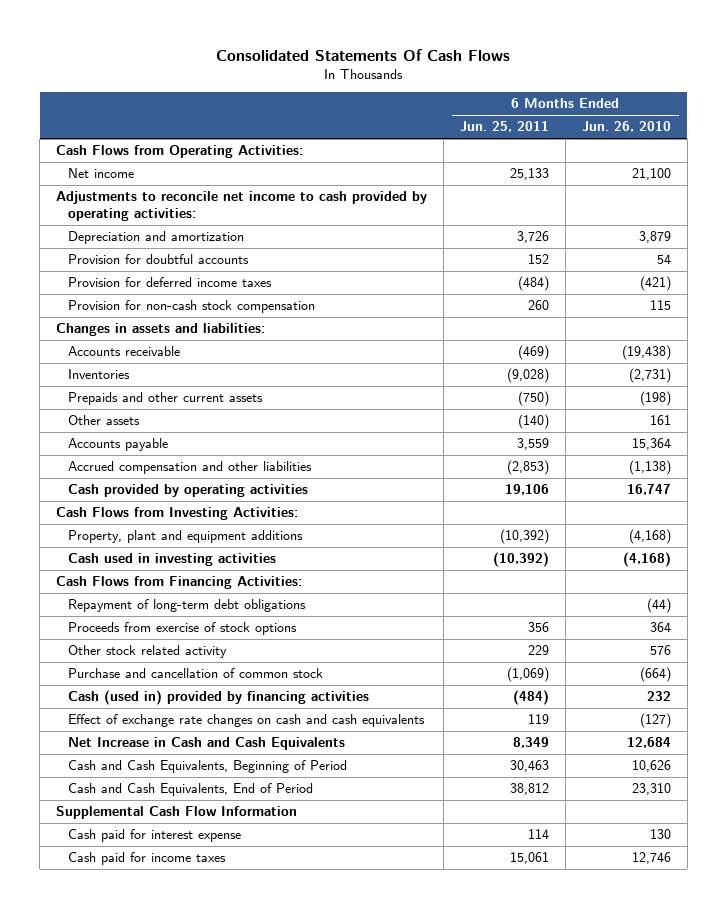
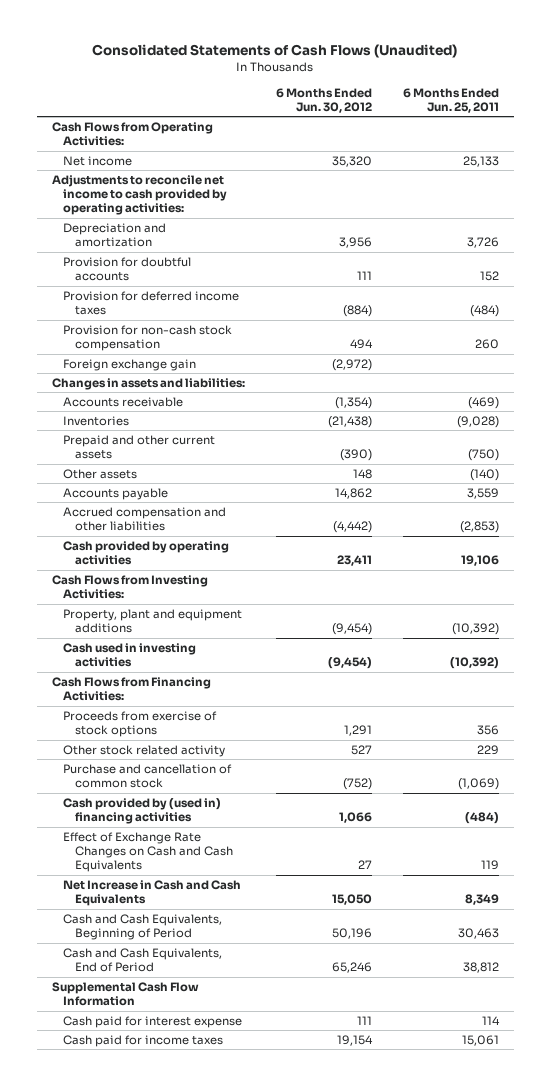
- Consolidated Statements Of Cash Flows
+ Consolidated Statements of Cash Flows (Unaudited)
- | 6 Months Ended Jun. 25, 2011 | 6 Months Ended Jun. 26, 2010
+ | 6 Months Ended Jun. 30, 2012 | 6 Months Ended Jun. 25, 2011
+ Foreign exchange gain | (2,972) |
- Prepaids and other current assets | (750) | (198)
+ Prepaid and other current assets | (390) | (750)
- Repayment of long-term debt obligations | | (44)
- Cash (used in) provided by financing activities | (484) | 232
- Effect of exchange rate changes on cash and cash equivalents | 119 | (127)
+ Cash provided by (used in) financing activities | 1,066 | (484)
+ Effect of Exchange Rate Changes on Cash and Cash Equivalents | 27 | 119

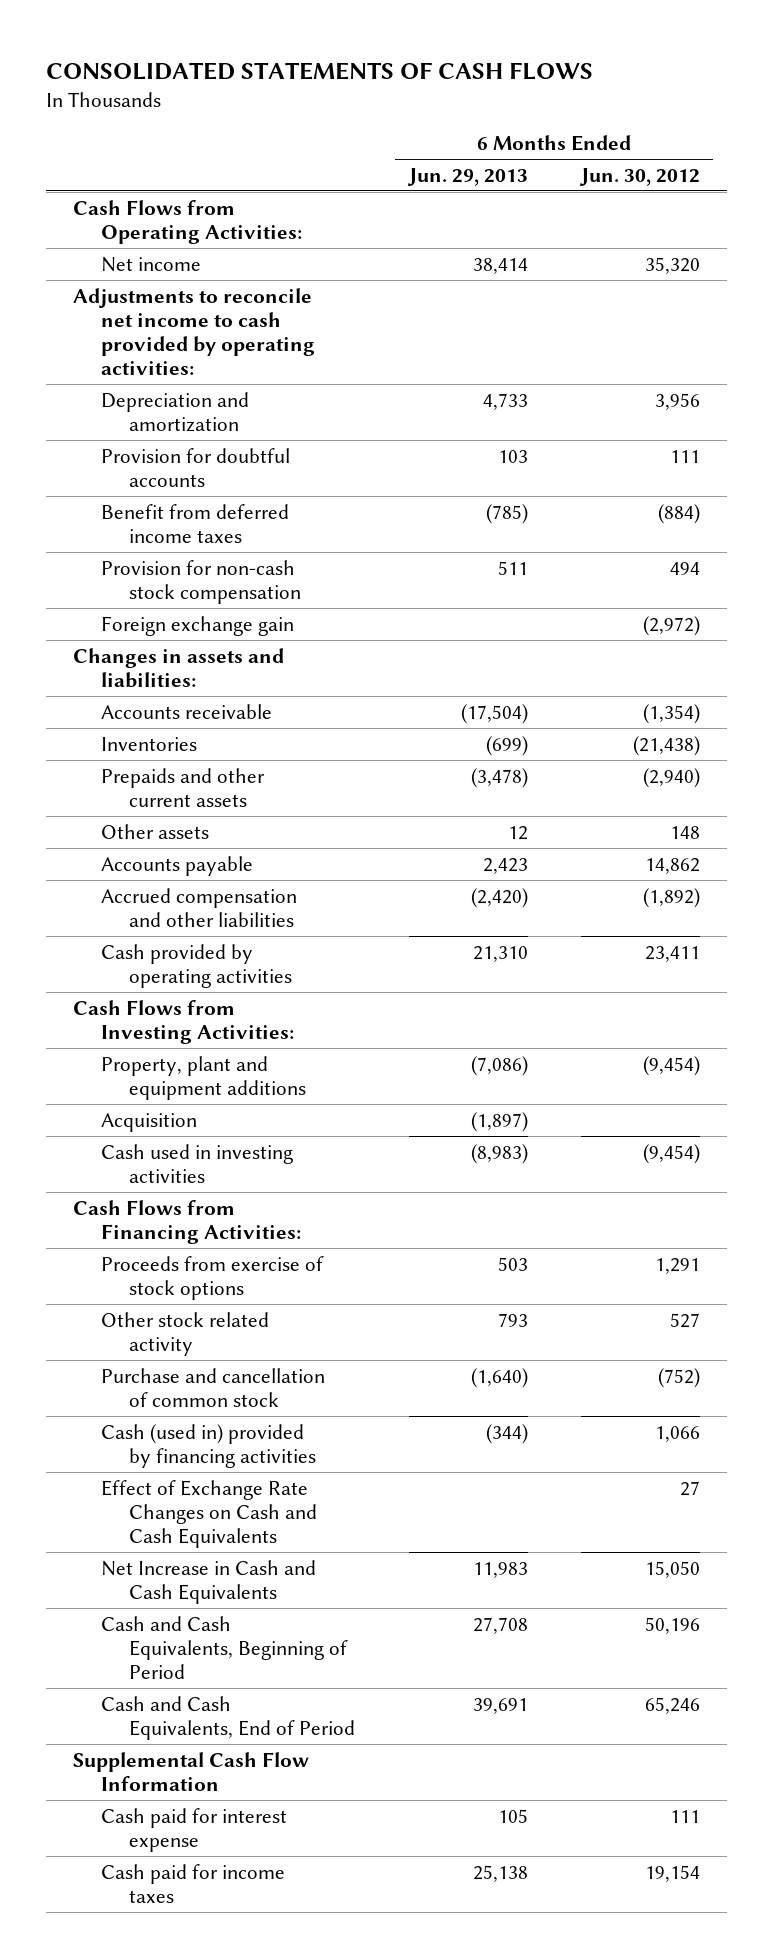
- Consolidated Statements of Cash Flows (Unaudited)
+ CONSOLIDATED STATEMENTS OF CASH FLOWS
- | 6 Months Ended Jun. 30, 2012 | 6 Months Ended Jun. 25, 2011
+ | 6 Months Ended Jun. 29, 2013 | 6 Months Ended Jun. 30, 2012
- Provision for deferred income taxes | (884) | (484)
+ Benefit from deferred income taxes | (785) | (884)
- Prepaid and other current assets | (390) | (750)
+ Prepaids and other current assets | (3,478) | (2,940)
- Accrued compensation and other liabilities | (4,442) | (2,853)
+ Accrued compensation and other liabilities | (2,420) | (1,892)
+ Acquisition | (1,897) |
- Cash provided by (used in) financing activities | 1,066 | (484)
+ Cash (used in) provided by financing activities | (344) | 1,066

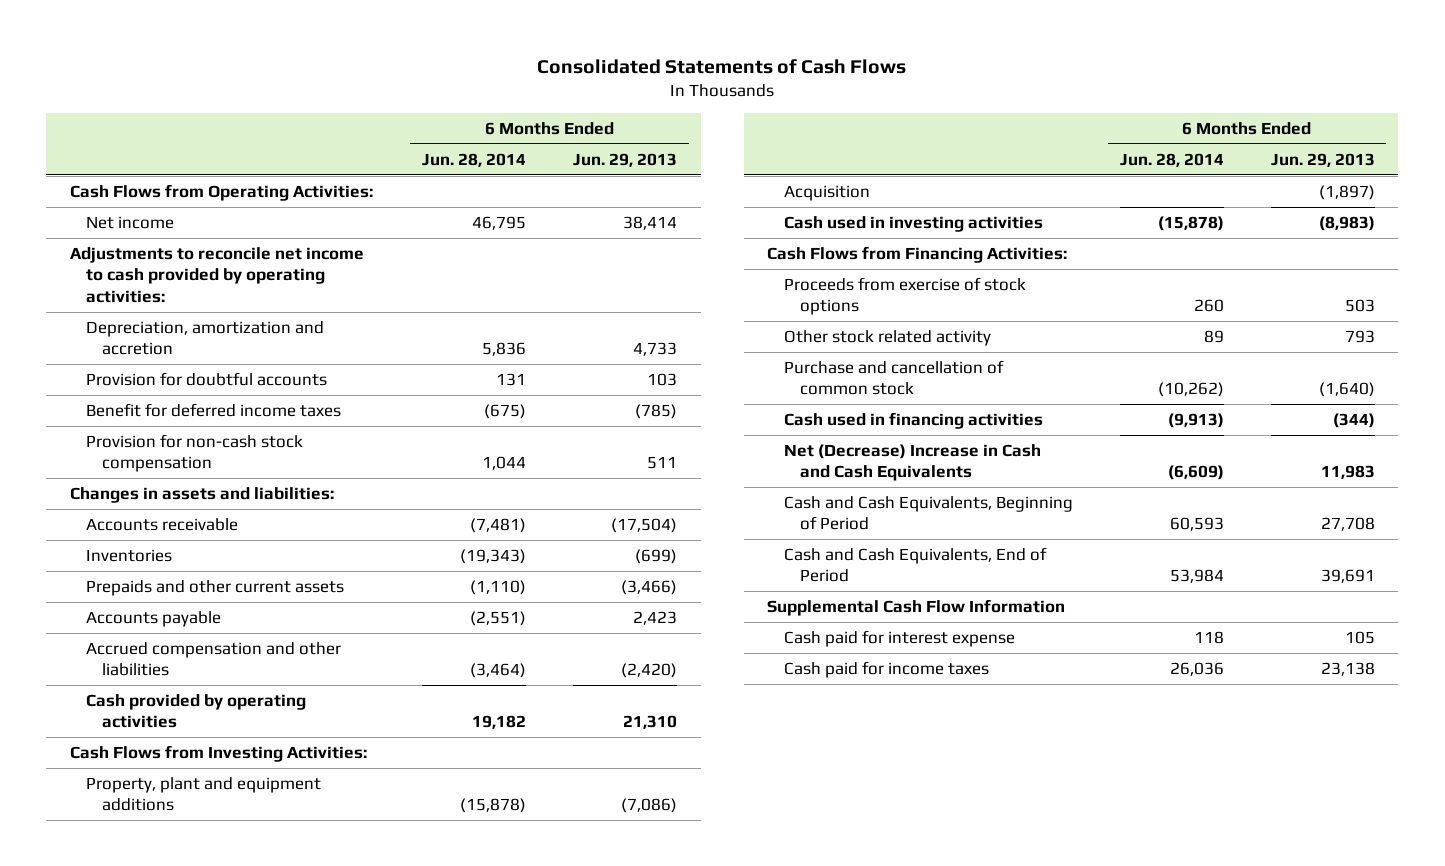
- CONSOLIDATED STATEMENTS OF CASH FLOWS
+ Consolidated Statements of Cash Flows
- | 6 Months Ended Jun. 29, 2013 | 6 Months Ended Jun. 30, 2012
+ | 6 Months Ended Jun. 28, 2014 | 6 Months Ended Jun. 29, 2013
- Depreciation and amortization | 4,733 | 3,956
+ Depreciation, amortization and accretion | 5,836 | 4,733
- Benefit from deferred income taxes | (785) | (884)
+ Benefit for deferred income taxes | (675) | (785)
- Foreign exchange gain | | (2,972)
- Prepaids and other current assets | (3,478) | (2,940)
- Other assets | 12 | 148
+ Prepaids and other current assets | (1,110) | (3,466)
- Cash (used in) provided by financing activities | (344) | 1,066
- Effect of Exchange Rate Changes on Cash and Cash Equivalents | | 27
- Net Increase in Cash and Cash Equivalents | 11,983 | 15,050
+ Cash used in financing activities | (9,913) | (344)
+ Net (Decrease) Increase in Cash and Cash Equivalents | (6,609) | 11,983
- Cash paid for income taxes | 25,138 | 19,154
+ Cash paid for income taxes | 26,036 | 23,138

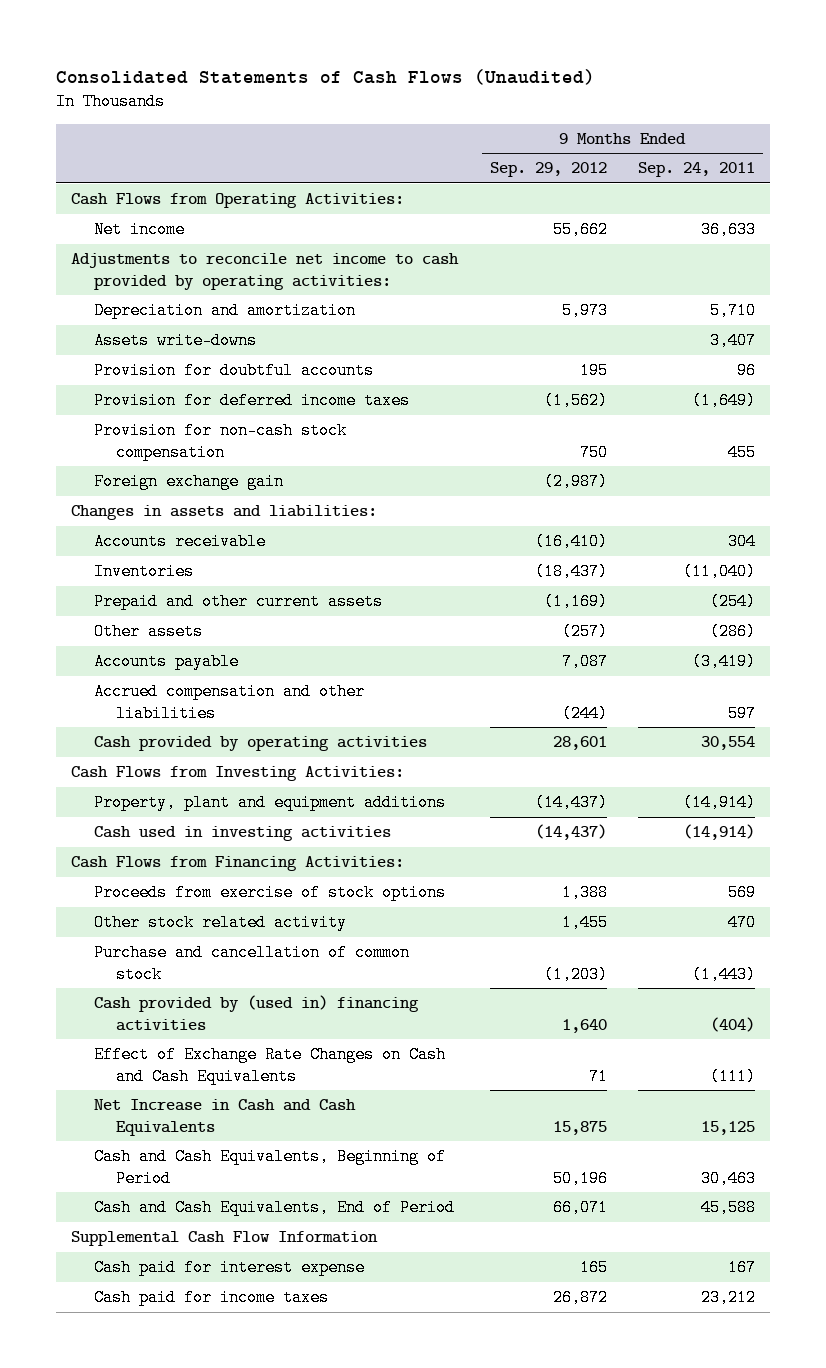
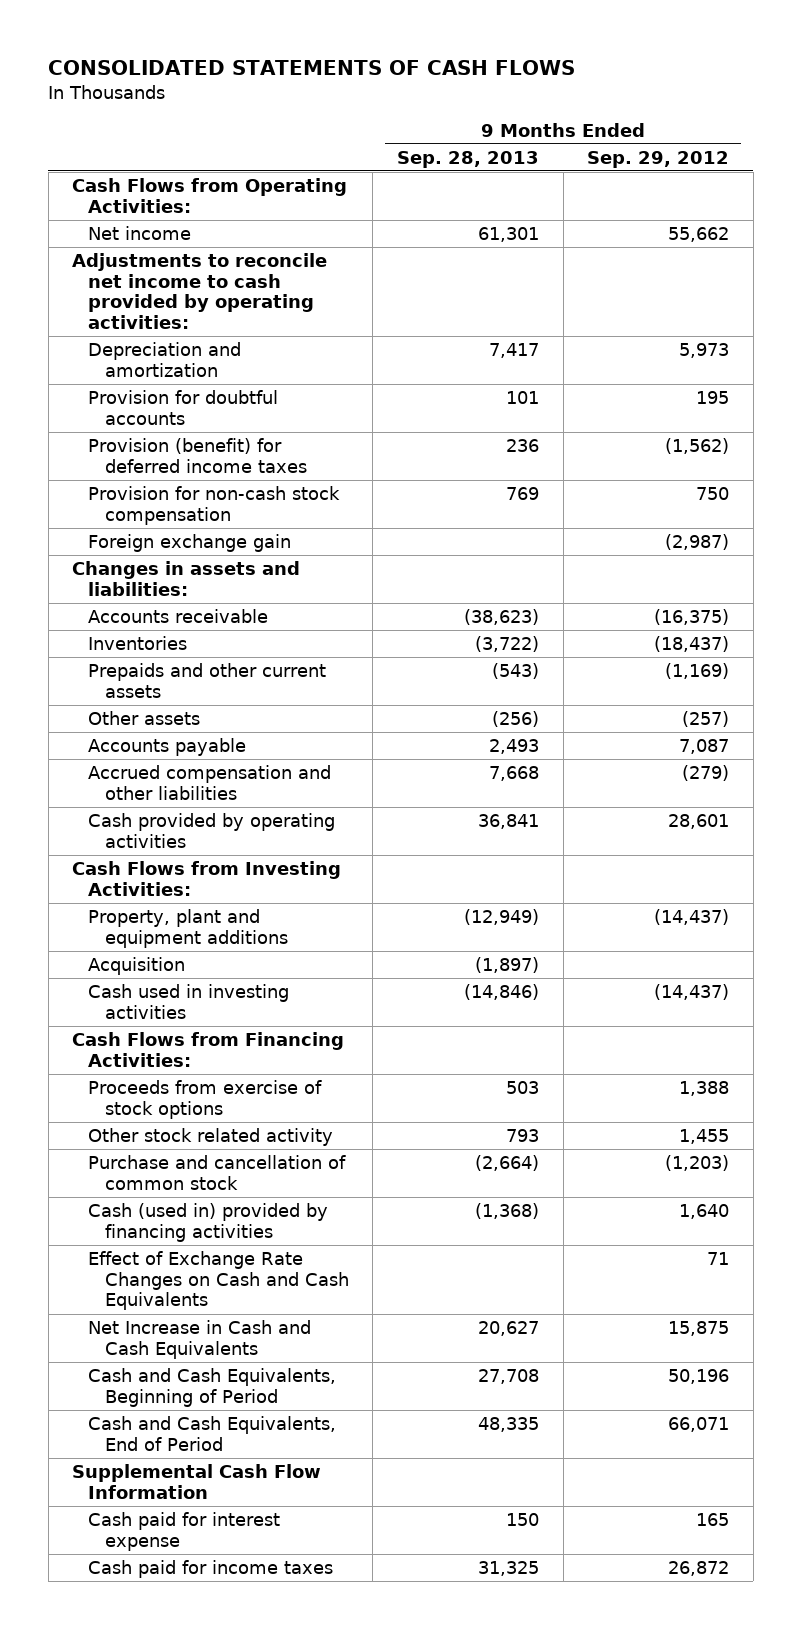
- Consolidated Statements of Cash Flows (Unaudited)
+ CONSOLIDATED STATEMENTS OF CASH FLOWS
- | 9 Months Ended Sep. 29, 2012 | 9 Months Ended Sep. 24, 2011
+ | 9 Months Ended Sep. 28, 2013 | 9 Months Ended Sep. 29, 2012
- Assets write-downs | | 3,407
- Provision for deferred income taxes | (1,562) | (1,649)
+ Provision (benefit) for deferred income taxes | 236 | (1,562)
- Accounts receivable | (16,410) | 304
+ Accounts receivable | (38,623) | (16,375)
- Prepaid and other current assets | (1,169) | (254)
+ Prepaids and other current assets | (543) | (1,169)
- Accrued compensation and other liabilities | (244) | 597
+ Accrued compensation and other liabilities | 7,668 | (279)
+ Acquisition | (1,897) |
- Cash provided by (used in) financing activities | 1,640 | (404)
+ Cash (used in) provided by financing activities | (1,368) | 1,640

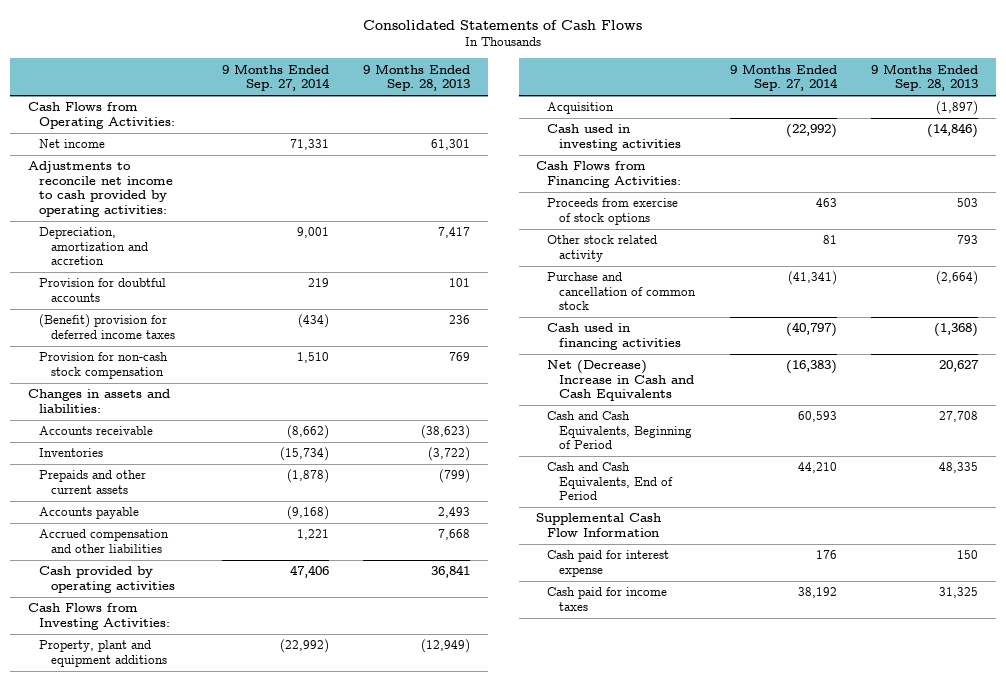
- CONSOLIDATED STATEMENTS OF CASH FLOWS
+ Consolidated Statements of Cash Flows
- | 9 Months Ended Sep. 28, 2013 | 9 Months Ended Sep. 29, 2012
+ | 9 Months Ended Sep. 27, 2014 | 9 Months Ended Sep. 28, 2013
- Depreciation and amortization | 7,417 | 5,973
+ Depreciation, amortization and accretion | 9,001 | 7,417
- Provision (benefit) for deferred income taxes | 236 | (1,562)
+ (Benefit) provision for deferred income taxes | (434) | 236
- Foreign exchange gain | | (2,987)
- Prepaids and other current assets | (543) | (1,169)
- Other assets | (256) | (257)
+ Prepaids and other current assets | (1,878) | (799)
- Cash (used in) provided by financing activities | (1,368) | 1,640
- Effect of Exchange Rate Changes on Cash and Cash Equivalents | | 71
- Net Increase in Cash and Cash Equivalents | 20,627 | 15,875
+ Cash used in financing activities | (40,797) | (1,368)
+ Net (Decrease) Increase in Cash and Cash Equivalents | (16,383) | 20,627

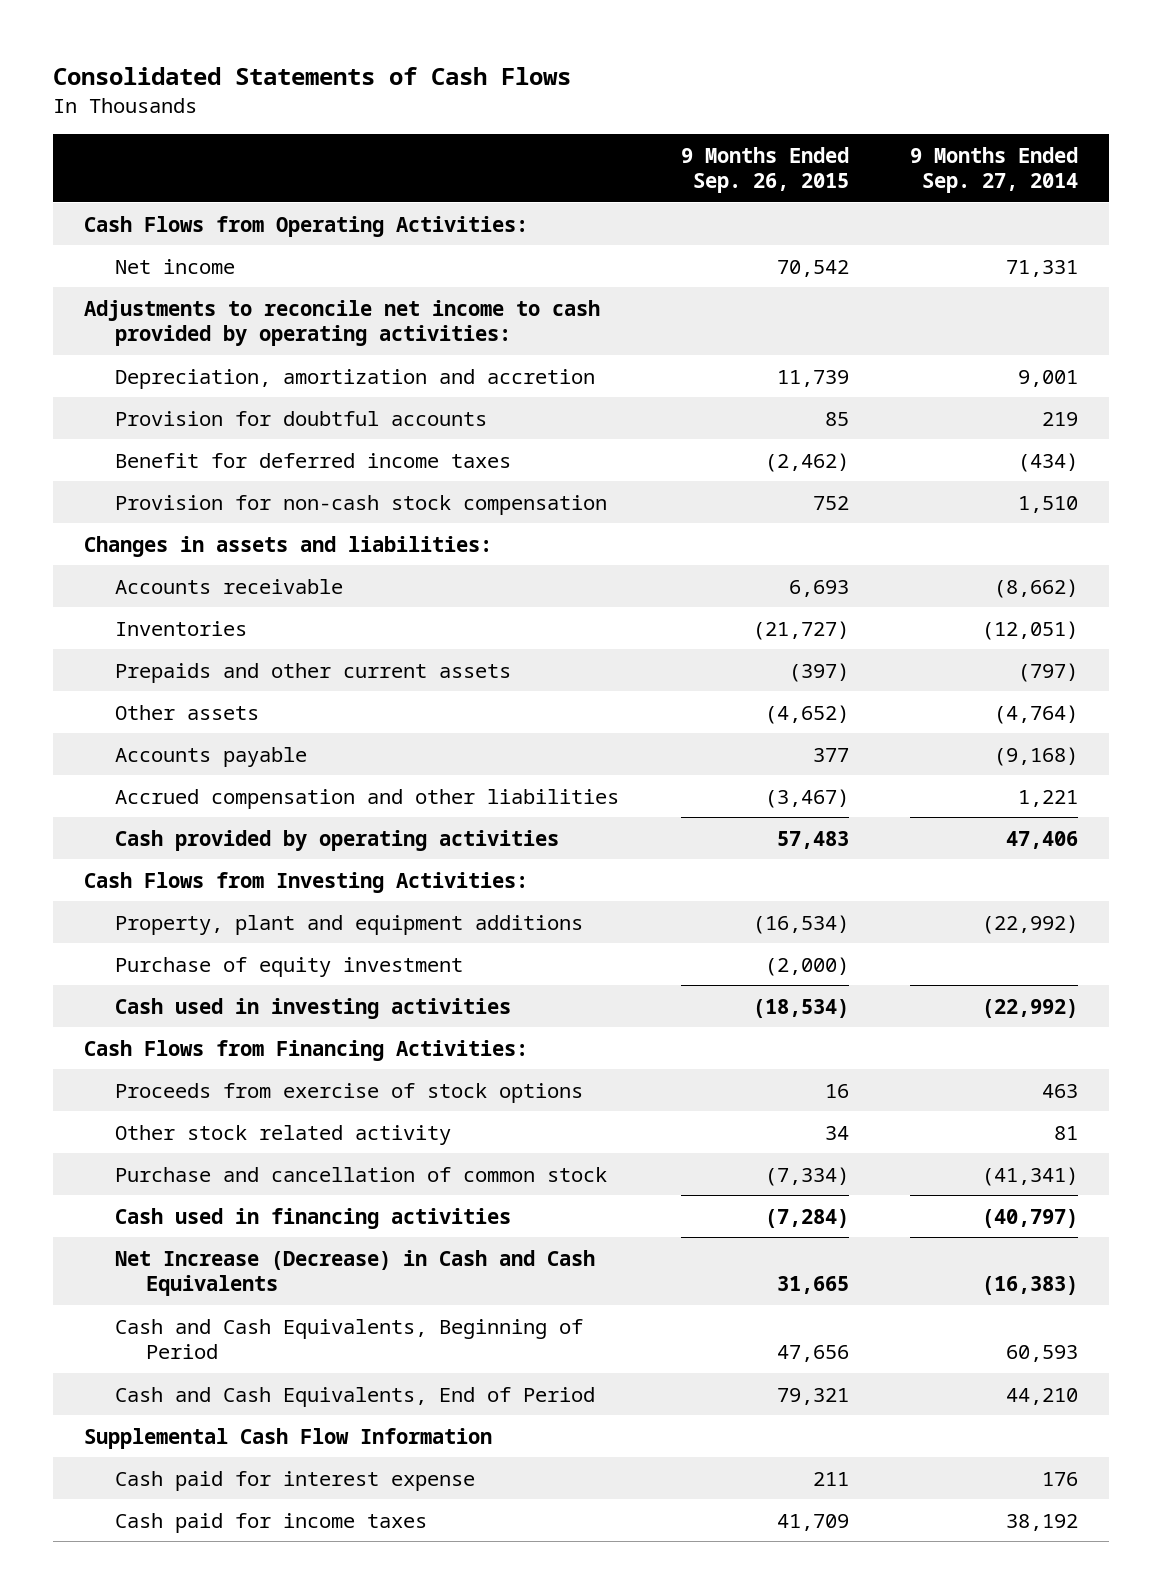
- | 9 Months Ended Sep. 27, 2014 | 9 Months Ended Sep. 28, 2013
+ | 9 Months Ended Sep. 26, 2015 | 9 Months Ended Sep. 27, 2014
- (Benefit) provision for deferred income taxes | (434) | 236
+ Benefit for deferred income taxes | (2,462) | (434)
- Inventories | (15,734) | (3,722)
- Prepaids and other current assets | (1,878) | (799)
+ Inventories | (21,727) | (12,051)
+ Prepaids and other current assets | (397) | (797)
+ Other assets | (4,652) | (4,764)
- Acquisition | | (1,897)
+ Purchase of equity investment | (2,000) |
- Net (Decrease) Increase in Cash and Cash Equivalents | (16,383) | 20,627
+ Net Increase (Decrease) in Cash and Cash Equivalents | 31,665 | (16,383)

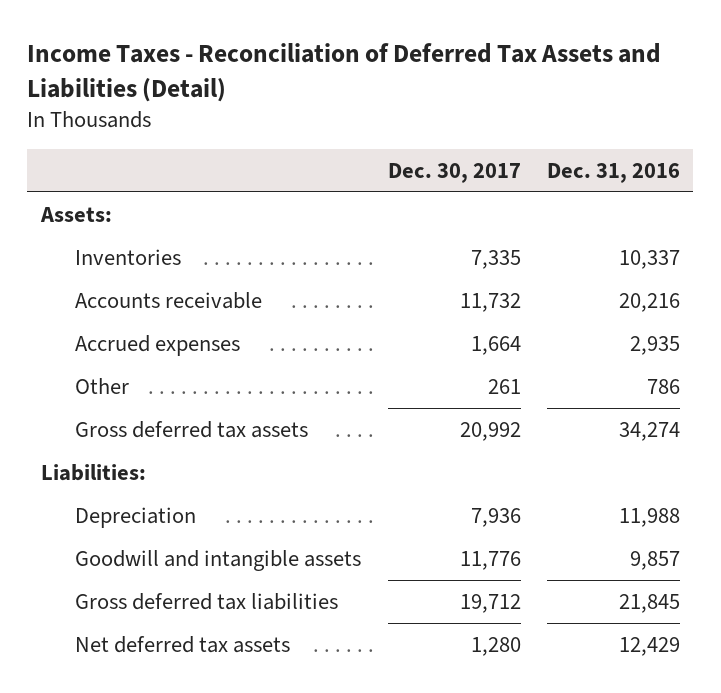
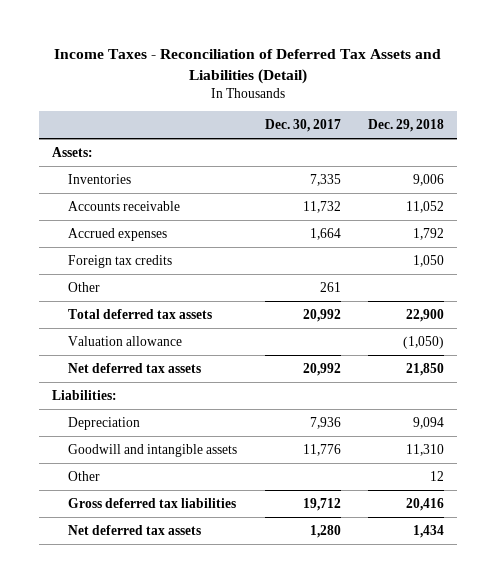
- | Dec. 30, 2017 | Dec. 31, 2016
+ | Dec. 30, 2017 | Dec. 29, 2018
+ Foreign tax credits | | 1,050
- Gross deferred tax assets | 20,992 | 34,274
+ Total deferred tax assets | 20,992 | 22,900
+ Valuation allowance | | (1,050)
+ Net deferred tax assets | 20,992 | 21,850
+ Other | | 12

